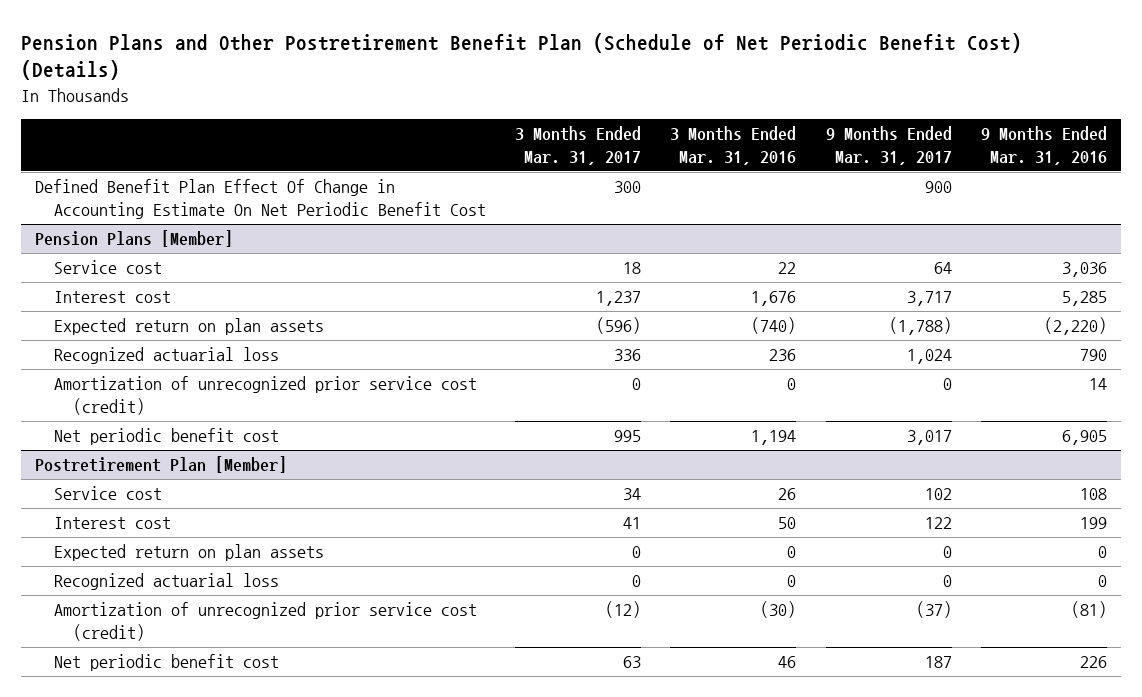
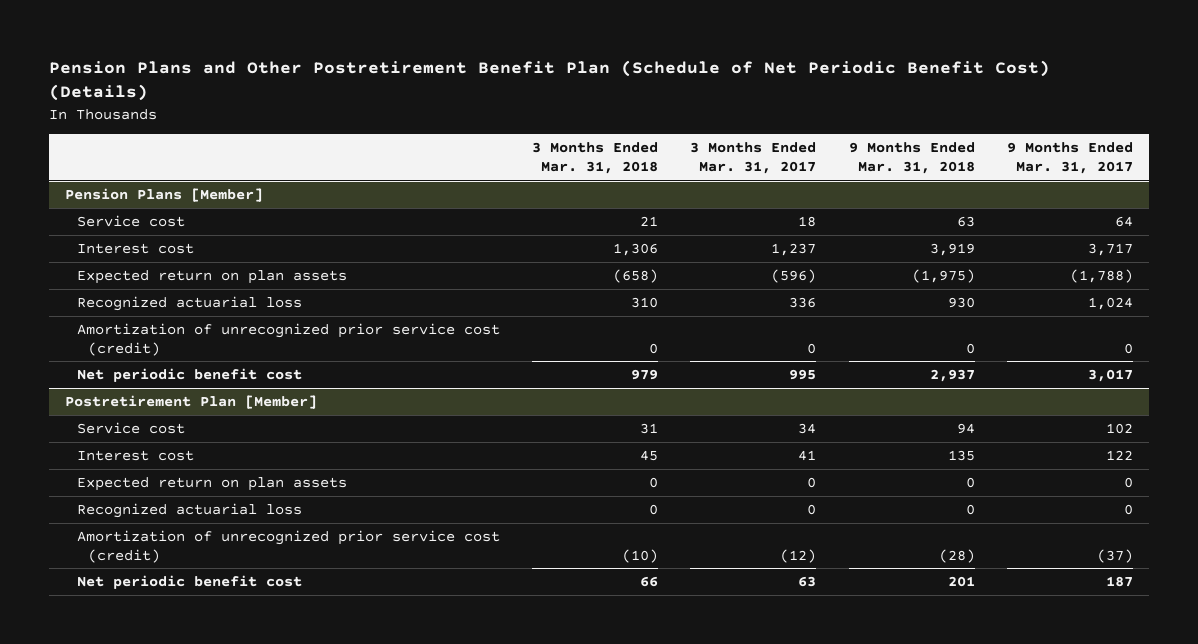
- | 3 Months Ended Mar. 31, 2017 | 3 Months Ended Mar. 31, 2016 | 9 Months Ended Mar. 31, 2017 | 9 Months Ended Mar. 31, 2016
+ | 3 Months Ended Mar. 31, 2018 | 3 Months Ended Mar. 31, 2017 | 9 Months Ended Mar. 31, 2018 | 9 Months Ended Mar. 31, 2017
- Defined Benefit Plan Effect Of Change in Accounting Estimate On Net Periodic Benefit Cost | 300 | | 900 |

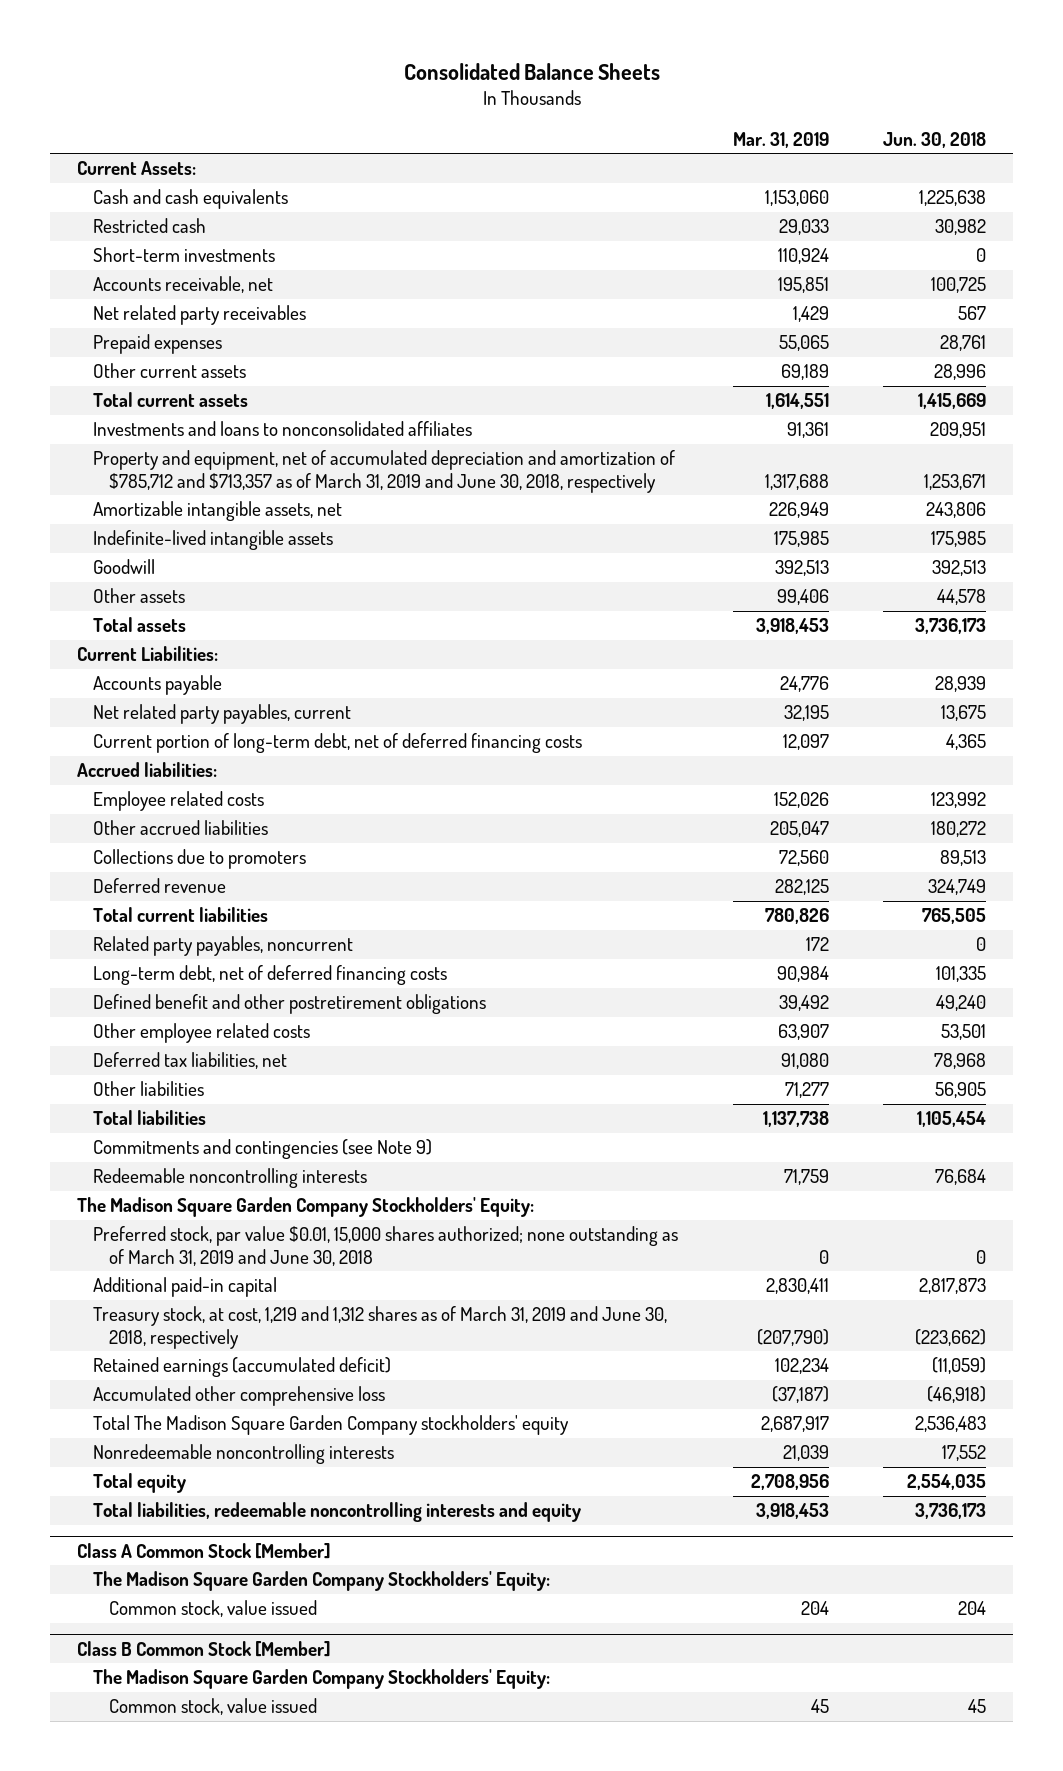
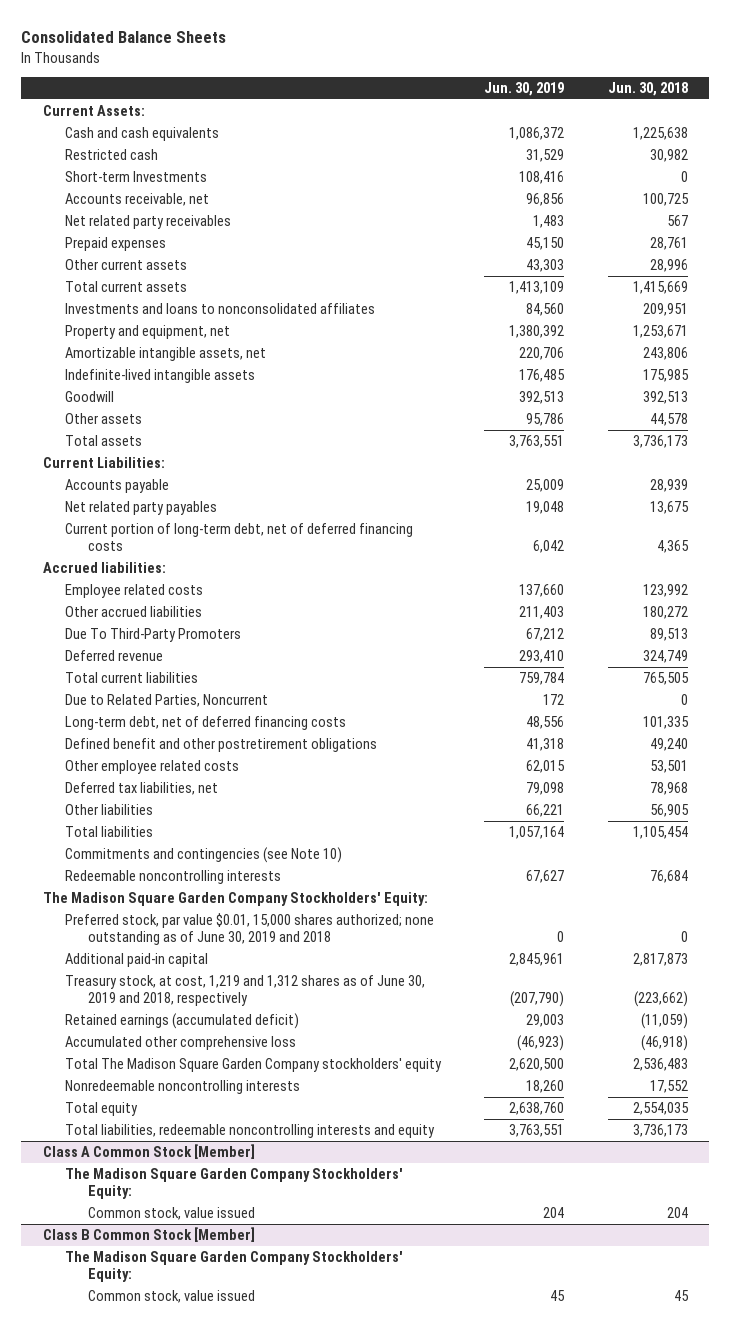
- | Mar. 31, 2019 | Jun. 30, 2018
+ | Jun. 30, 2019 | Jun. 30, 2018
- Short-term investments | 110,924 | 0
+ Short-term Investments | 108,416 | 0
- Property and equipment, net of accumulated depreciation and amortization of $785,712 and $713,357 as of March 31, 2019 and June 30, 2018, respectively | 1,317,688 | 1,253,671
+ Property and equipment, net | 1,380,392 | 1,253,671
- Net related party payables, current | 32,195 | 13,675
+ Net related party payables | 19,048 | 13,675
- Collections due to promoters | 72,560 | 89,513
+ Due To Third-Party Promoters | 67,212 | 89,513
- Related party payables, noncurrent | 172 | 0
+ Due to Related Parties, Noncurrent | 172 | 0
- Commitments and contingencies (see Note 9)
+ Commitments and contingencies (see Note 10)
- Preferred stock, par value $0.01, 15,000 shares authorized; none outstanding as of March 31, 2019 and June 30, 2018 | 0 | 0
+ Preferred stock, par value $0.01, 15,000 shares authorized; none outstanding as of June 30, 2019 and 2018 | 0 | 0
- Treasury stock, at cost, 1,219 and 1,312 shares as of March 31, 2019 and June 30, 2018, respectively | (207,790) | (223,662)
+ Treasury stock, at cost, 1,219 and 1,312 shares as of June 30, 2019 and 2018, respectively | (207,790) | (223,662)

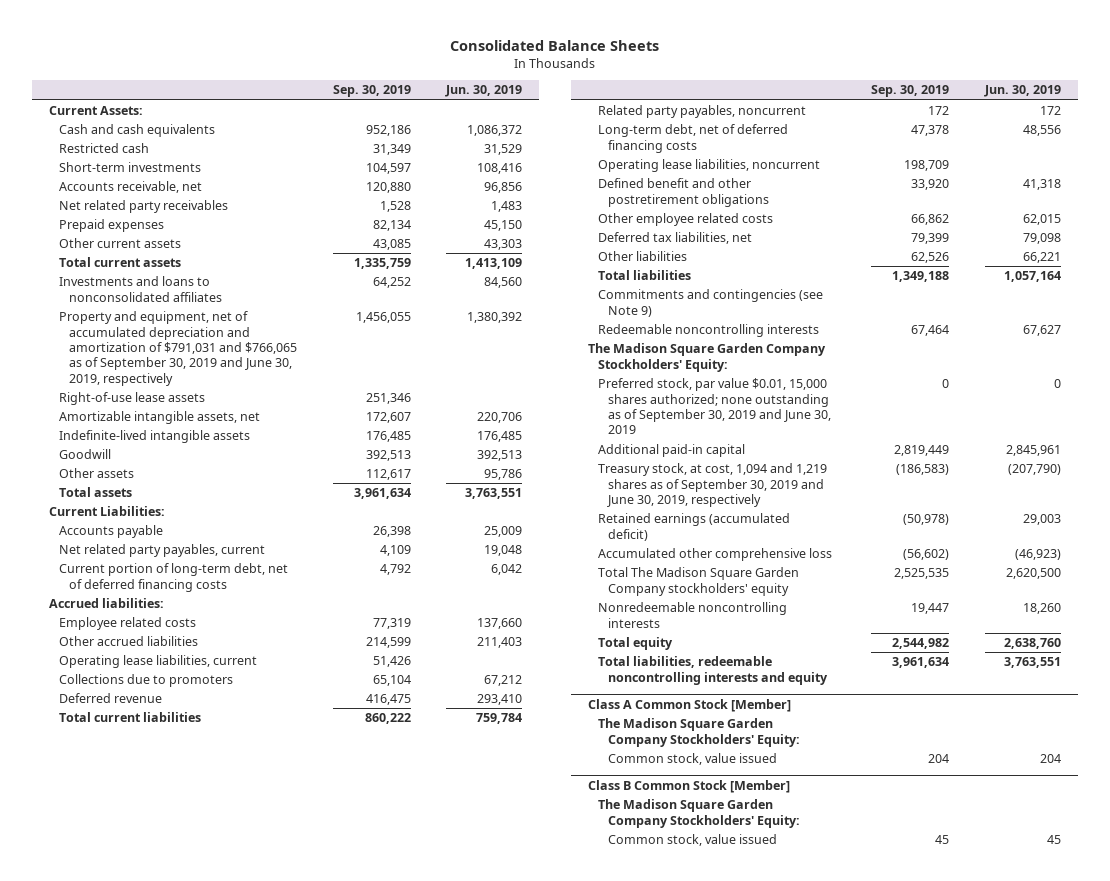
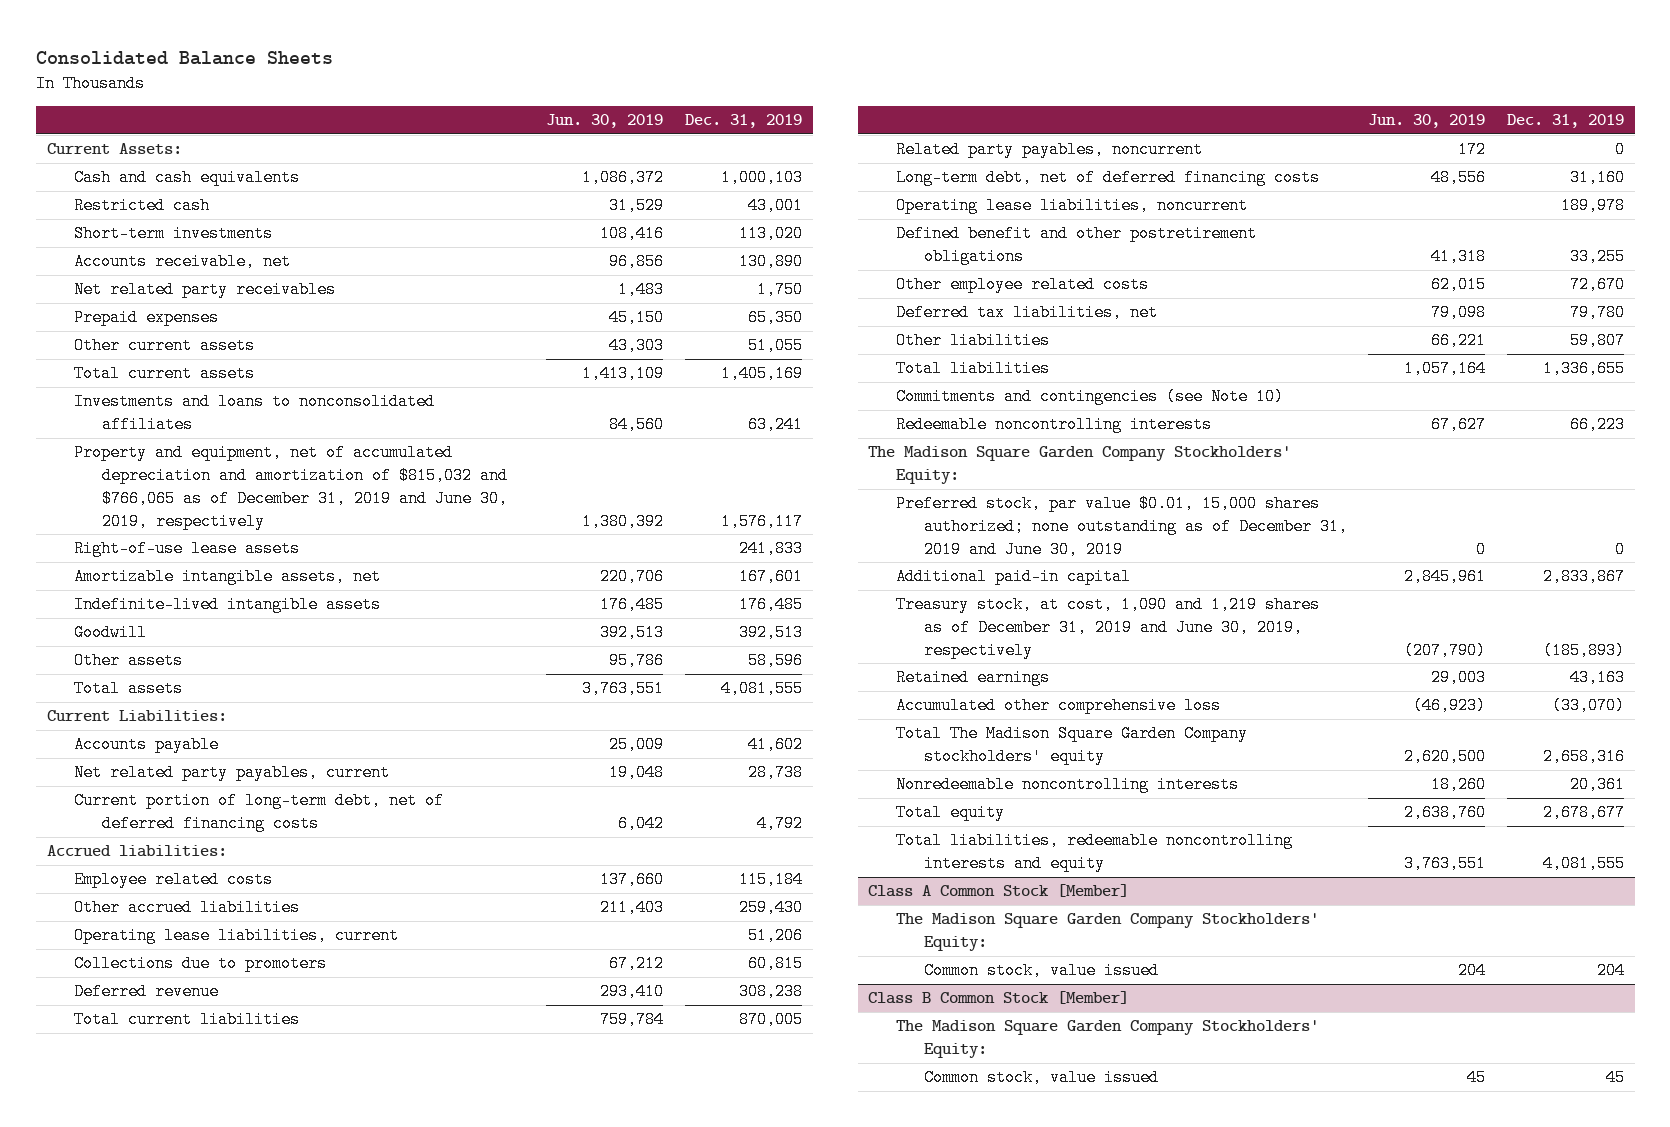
- | Sep. 30, 2019 | Jun. 30, 2019
+ | Jun. 30, 2019 | Dec. 31, 2019
- Property and equipment, net of accumulated depreciation and amortization of $791,031 and $766,065 as of September 30, 2019 and June 30, 2019, respectively | 1,456,055 | 1,380,392
+ Property and equipment, net of accumulated depreciation and amortization of $815,032 and $766,065 as of December 31, 2019 and June 30, 2019, respectively | 1,380,392 | 1,576,117
- Commitments and contingencies (see Note 9)
+ Commitments and contingencies (see Note 10)
- Preferred stock, par value $0.01, 15,000 shares authorized; none outstanding as of September 30, 2019 and June 30, 2019 | 0 | 0
+ Preferred stock, par value $0.01, 15,000 shares authorized; none outstanding as of December 31, 2019 and June 30, 2019 | 0 | 0
- Treasury stock, at cost, 1,094 and 1,219 shares as of September 30, 2019 and June 30, 2019, respectively | (186,583) | (207,790)
- Retained earnings (accumulated deficit) | (50,978) | 29,003
+ Treasury stock, at cost, 1,090 and 1,219 shares as of December 31, 2019 and June 30, 2019, respectively | (207,790) | (185,893)
+ Retained earnings | 29,003 | 43,163

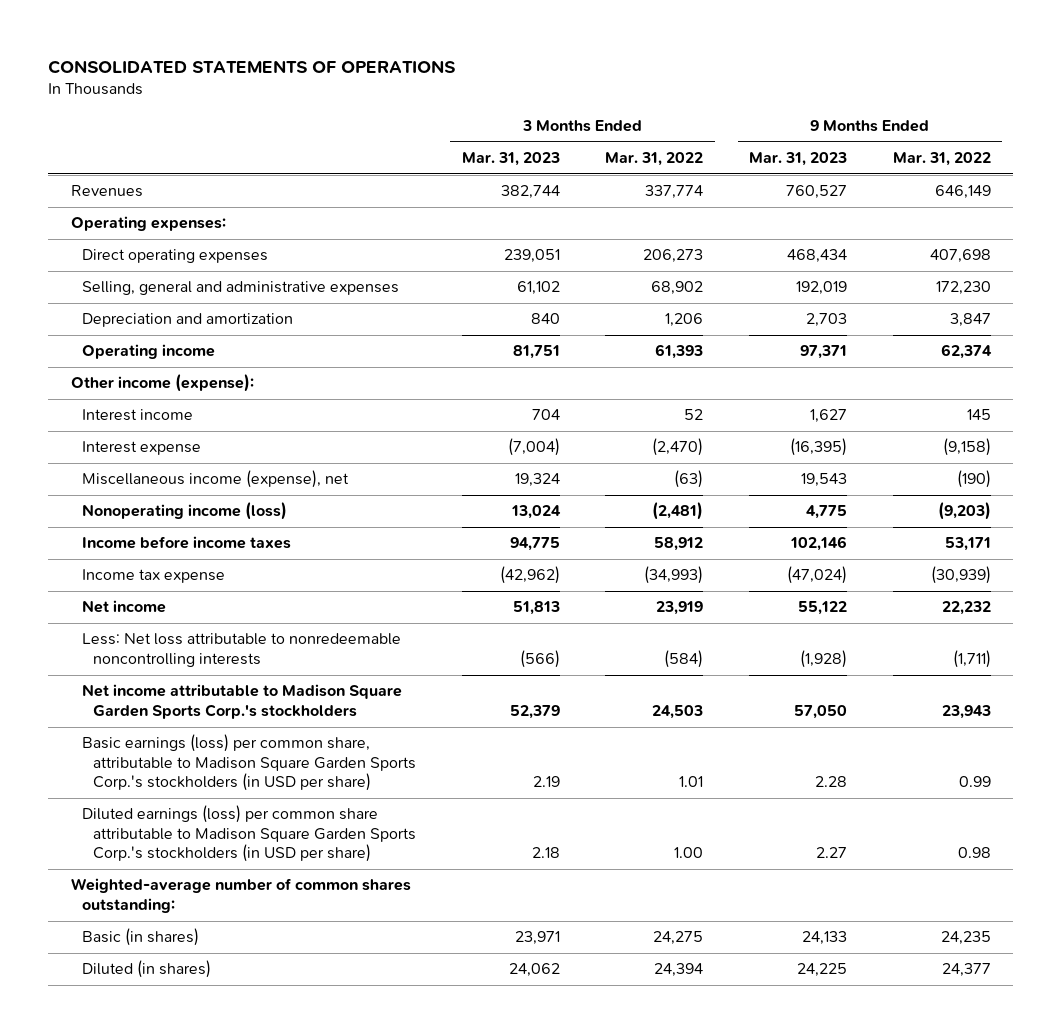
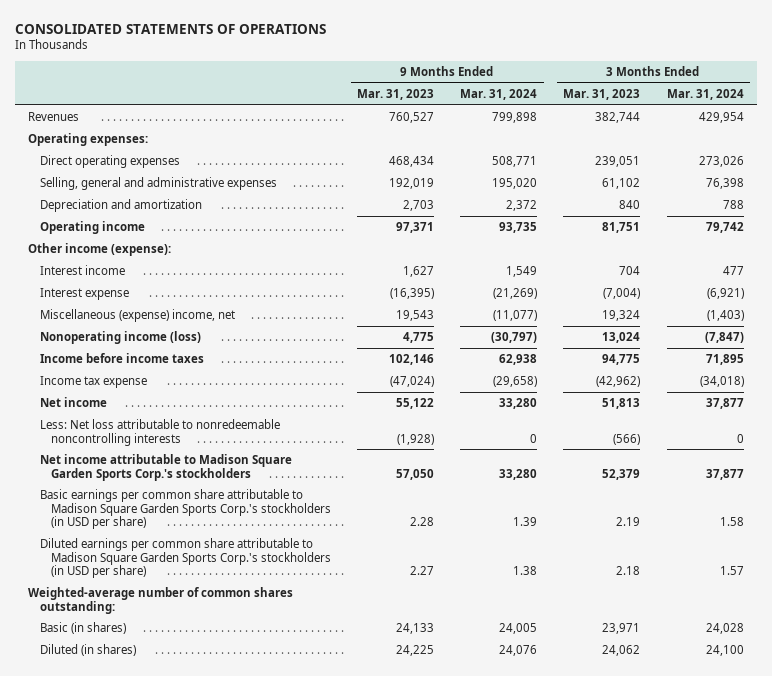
- | 3 Months Ended Mar. 31, 2023 | 3 Months Ended Mar. 31, 2022 | 9 Months Ended Mar. 31, 2023 | 9 Months Ended Mar. 31, 2022
+ | 9 Months Ended Mar. 31, 2023 | 9 Months Ended Mar. 31, 2024 | 3 Months Ended Mar. 31, 2023 | 3 Months Ended Mar. 31, 2024
- Miscellaneous income (expense), net | 19,324 | (63) | 19,543 | (190)
+ Miscellaneous (expense) income, net | 19,543 | (11,077) | 19,324 | (1,403)
- Basic earnings (loss) per common share, attributable to Madison Square Garden Sports Corp.'s stockholders (in USD per share) | 2.19 | 1.01 | 2.28 | 0.99
- Diluted earnings (loss) per common share attributable to Madison Square Garden Sports Corp.'s stockholders (in USD per share) | 2.18 | 1.00 | 2.27 | 0.98
+ Basic earnings per common share attributable to Madison Square Garden Sports Corp.'s stockholders (in USD per share) | 2.28 | 1.39 | 2.19 | 1.58
+ Diluted earnings per common share attributable to Madison Square Garden Sports Corp.'s stockholders (in USD per share) | 2.27 | 1.38 | 2.18 | 1.57

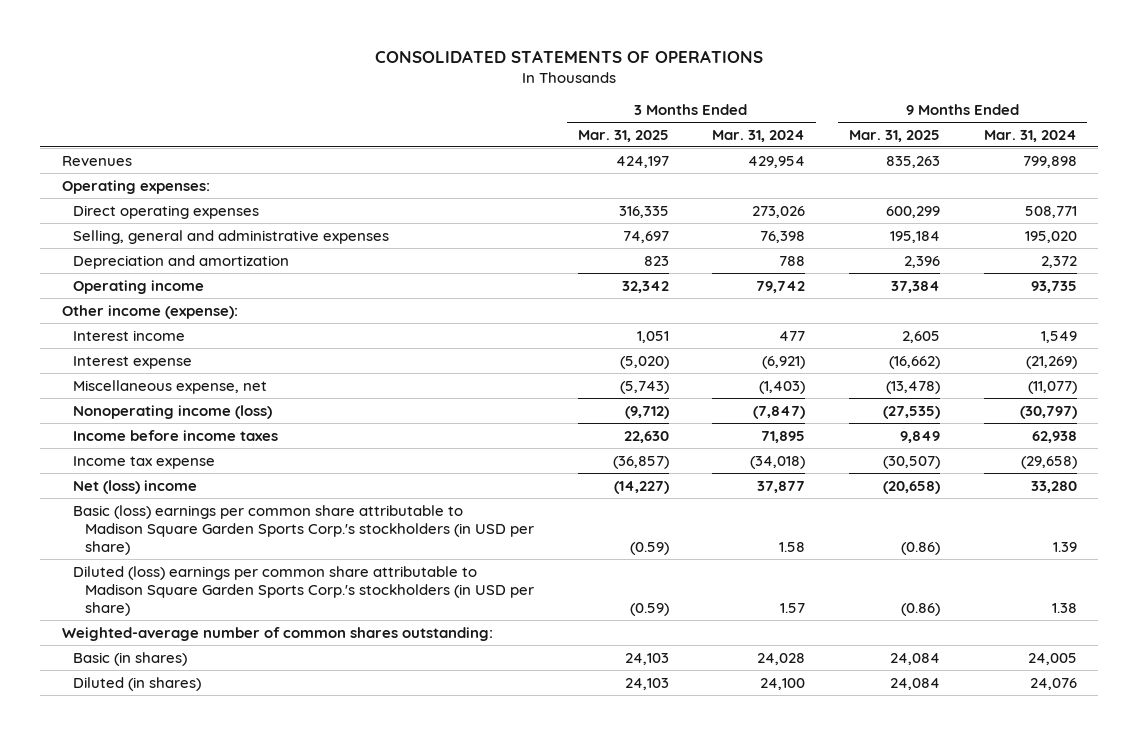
- | 9 Months Ended Mar. 31, 2023 | 9 Months Ended Mar. 31, 2024 | 3 Months Ended Mar. 31, 2023 | 3 Months Ended Mar. 31, 2024
+ | 3 Months Ended Mar. 31, 2025 | 3 Months Ended Mar. 31, 2024 | 9 Months Ended Mar. 31, 2025 | 9 Months Ended Mar. 31, 2024
- Miscellaneous (expense) income, net | 19,543 | (11,077) | 19,324 | (1,403)
+ Miscellaneous expense, net | (5,743) | (1,403) | (13,478) | (11,077)
- Net income | 55,122 | 33,280 | 51,813 | 37,877
- Less: Net loss attributable to nonredeemable noncontrolling interests | (1,928) | 0 | (566) | 0
- Net income attributable to Madison Square Garden Sports Corp.'s stockholders | 57,050 | 33,280 | 52,379 | 37,877
- Basic earnings per common share attributable to Madison Square Garden Sports Corp.'s stockholders (in USD per share) | 2.28 | 1.39 | 2.19 | 1.58
- Diluted earnings per common share attributable to Madison Square Garden Sports Corp.'s stockholders (in USD per share) | 2.27 | 1.38 | 2.18 | 1.57
+ Net (loss) income | (14,227) | 37,877 | (20,658) | 33,280
+ Basic (loss) earnings per common share attributable to Madison Square Garden Sports Corp.'s stockholders (in USD per share) | (0.59) | 1.58 | (0.86) | 1.39
+ Diluted (loss) earnings per common share attributable to Madison Square Garden Sports Corp.'s stockholders (in USD per share) | (0.59) | 1.57 | (0.86) | 1.38

